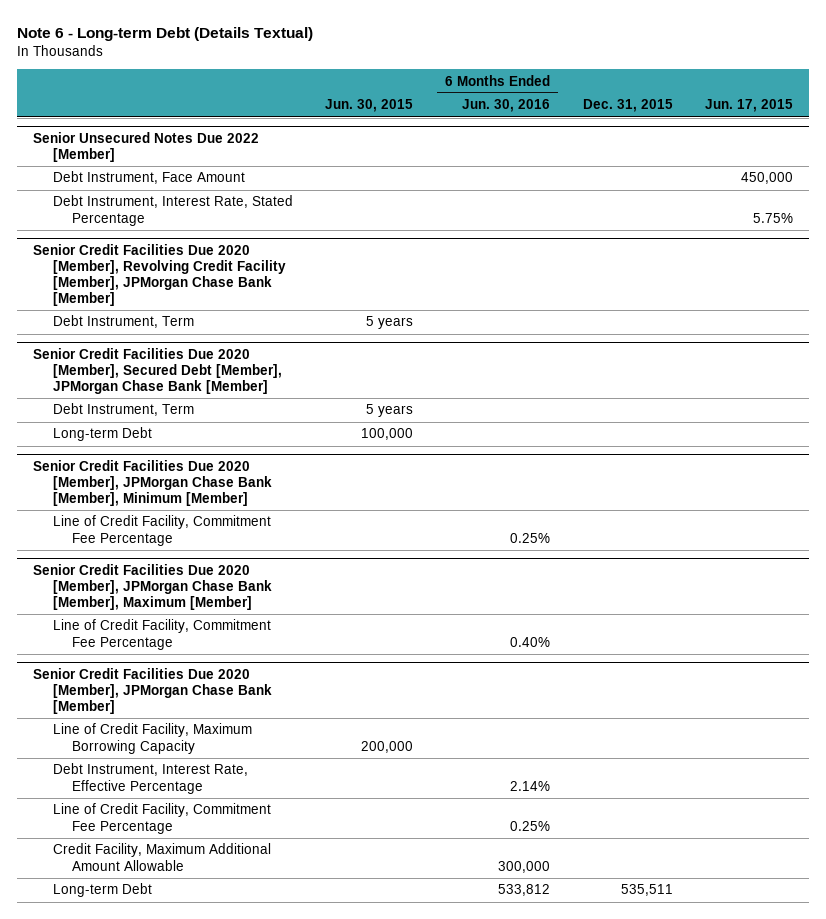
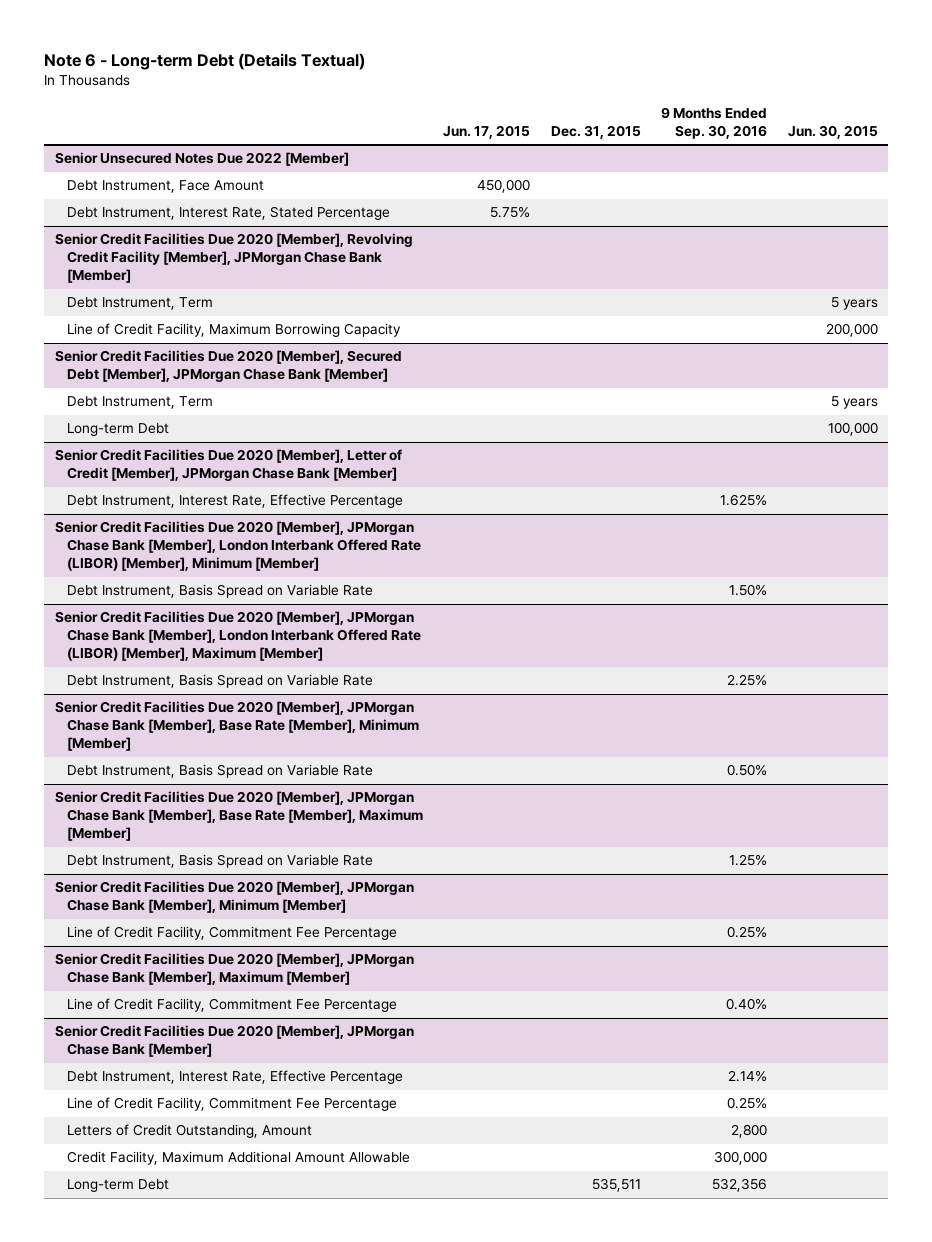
- | Jun. 30, 2015 | 6 Months Ended Jun. 30, 2016 | Dec. 31, 2015 | Jun. 17, 2015
+ | Jun. 17, 2015 | Dec. 31, 2015 | 9 Months Ended Sep. 30, 2016 | Jun. 30, 2015
@ Senior Credit Facilities Due 2020 [Member], Revolving Credit Facility [Member], JPMorgan Chase Bank [Member]
+ Line of Credit Facility, Maximum Borrowing Capacity | | | | 200,000
+ Senior Credit Facilities Due 2020 [Member], Letter of Credit [Member], JPMorgan Chase Bank [Member]
+ Debt Instrument, Interest Rate, Effective Percentage | | | 1.625% |
+ Senior Credit Facilities Due 2020 [Member], JPMorgan Chase Bank [Member], London Interbank Offered Rate (LIBOR) [Member], Minimum [Member]
+ Debt Instrument, Basis Spread on Variable Rate | | | 1.50% |
+ Senior Credit Facilities Due 2020 [Member], JPMorgan Chase Bank [Member], London Interbank Offered Rate (LIBOR) [Member], Maximum [Member]
+ Debt Instrument, Basis Spread on Variable Rate | | | 2.25% |
+ Senior Credit Facilities Due 2020 [Member], JPMorgan Chase Bank [Member], Base Rate [Member], Minimum [Member]
+ Debt Instrument, Basis Spread on Variable Rate | | | 0.50% |
+ Senior Credit Facilities Due 2020 [Member], JPMorgan Chase Bank [Member], Base Rate [Member], Maximum [Member]
+ Debt Instrument, Basis Spread on Variable Rate | | | 1.25% |
@ Senior Credit Facilities Due 2020 [Member], JPMorgan Chase Bank [Member]
- Line of Credit Facility, Maximum Borrowing Capacity | 200,000 | | |
+ Letters of Credit Outstanding, Amount | | | 2,800 |

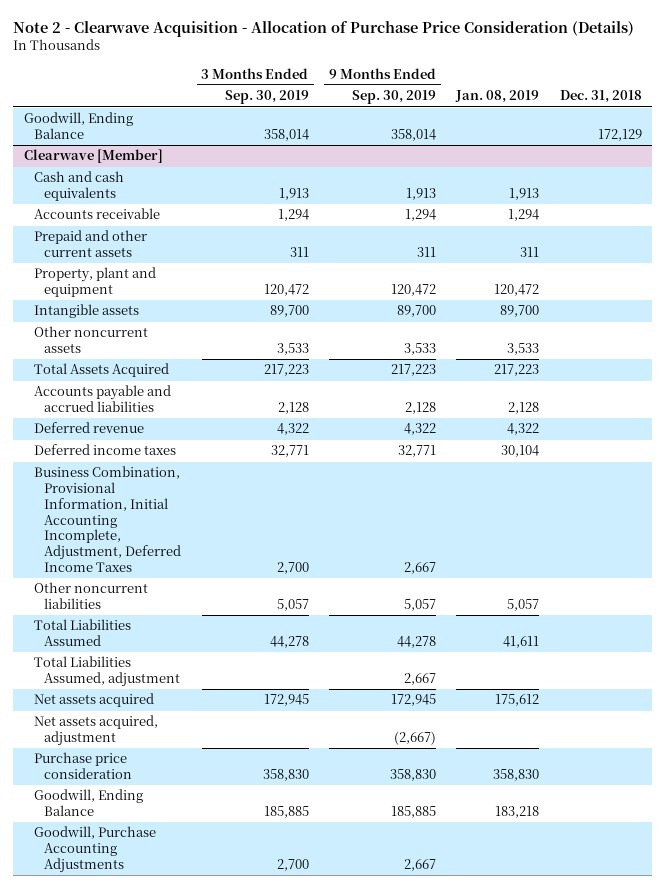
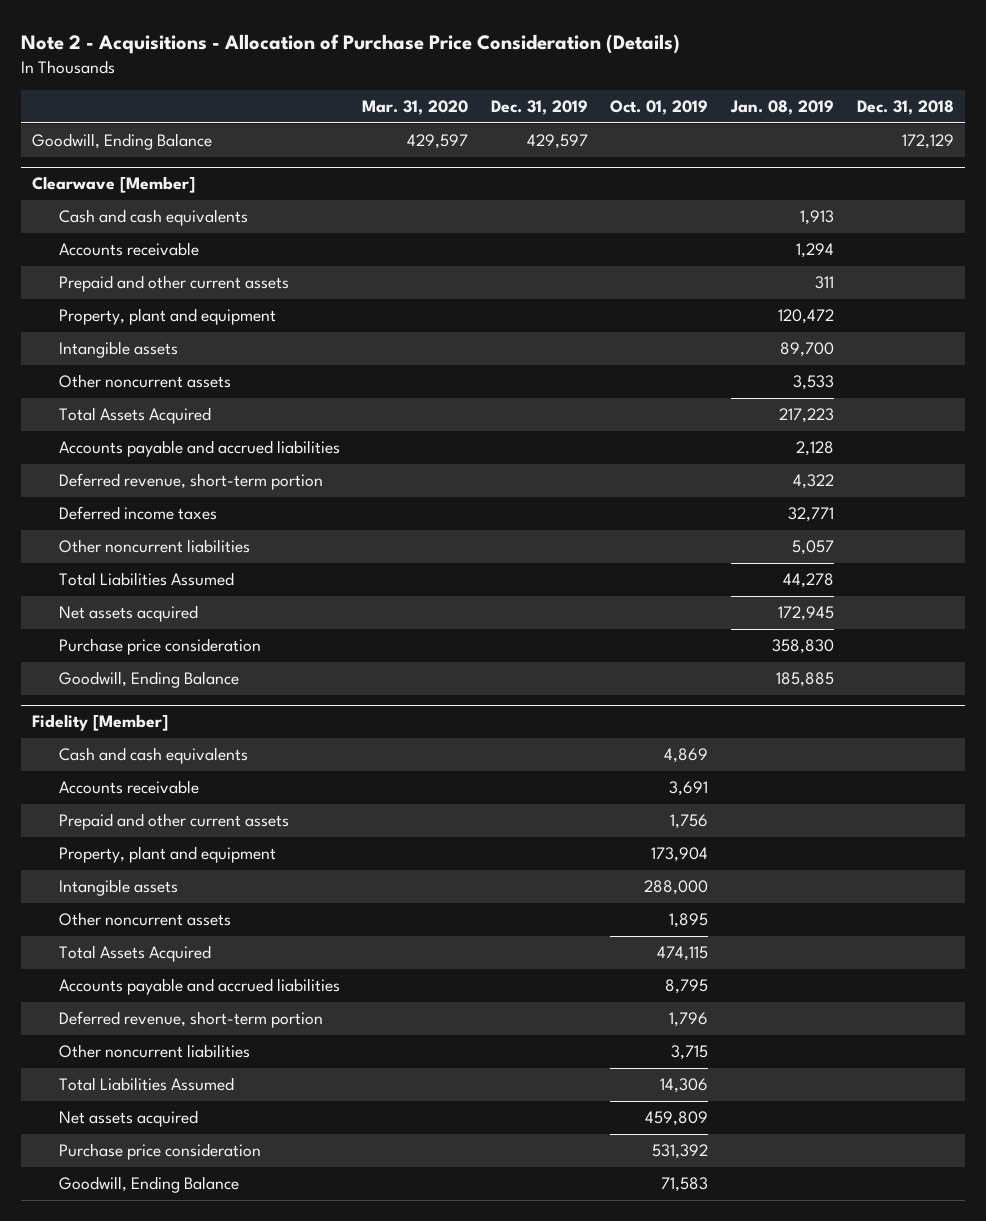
- Note 2 - Clearwave Acquisition - Allocation of Purchase Price Consideration (Details)
+ Note 2 - Acquisitions - Allocation of Purchase Price Consideration (Details)
- | 3 Months Ended Sep. 30, 2019 | 9 Months Ended Sep. 30, 2019 | Jan. 08, 2019 | Dec. 31, 2018
+ | Mar. 31, 2020 | Dec. 31, 2019 | Oct. 01, 2019 | Jan. 08, 2019 | Dec. 31, 2018
@ Clearwave [Member]
- Deferred revenue | 4,322 | 4,322 | 4,322 |
- Deferred income taxes | 32,771 | 32,771 | 30,104 |
- Business Combination, Provisional Information, Initial Accounting Incomplete, Adjustment, Deferred Income Taxes | 2,700 | 2,667 | |
+ Deferred revenue, short-term portion | | | | 4,322 |
+ Deferred income taxes | | | | 32,771 |
- Total Liabilities Assumed | 44,278 | 44,278 | 41,611 |
- Total Liabilities Assumed, adjustment | | 2,667 | |
- Net assets acquired | 172,945 | 172,945 | 175,612 |
- Net assets acquired, adjustment | | (2,667) | |
+ Total Liabilities Assumed | | | | 44,278 |
+ Net assets acquired | | | | 172,945 |
- Goodwill, Ending Balance | 185,885 | 185,885 | 183,218 |
- Goodwill, Purchase Accounting Adjustments | 2,700 | 2,667 | |
+ Goodwill, Ending Balance | | | | 185,885 |
+ Fidelity [Member]
+ Cash and cash equivalents | | | 4,869 | |
+ Accounts receivable | | | 3,691 | |
+ Prepaid and other current assets | | | 1,756 | |
+ Property, plant and equipment | | | 173,904 | |
+ Intangible assets | | | 288,000 | |
+ Other noncurrent assets | | | 1,895 | |
+ Total Assets Acquired | | | 474,115 | |
+ Accounts payable and accrued liabilities | | | 8,795 | |
+ Deferred revenue, short-term portion | | | 1,796 | |
+ Other noncurrent liabilities | | | 3,715 | |
+ Total Liabilities Assumed | | | 14,306 | |
+ Net assets acquired | | | 459,809 | |
+ Purchase price consideration | | | 531,392 | |
+ Goodwill, Ending Balance | | | 71,583 | |

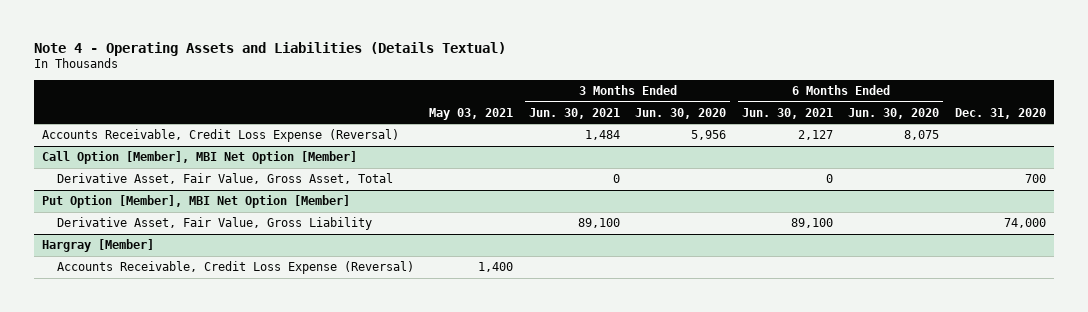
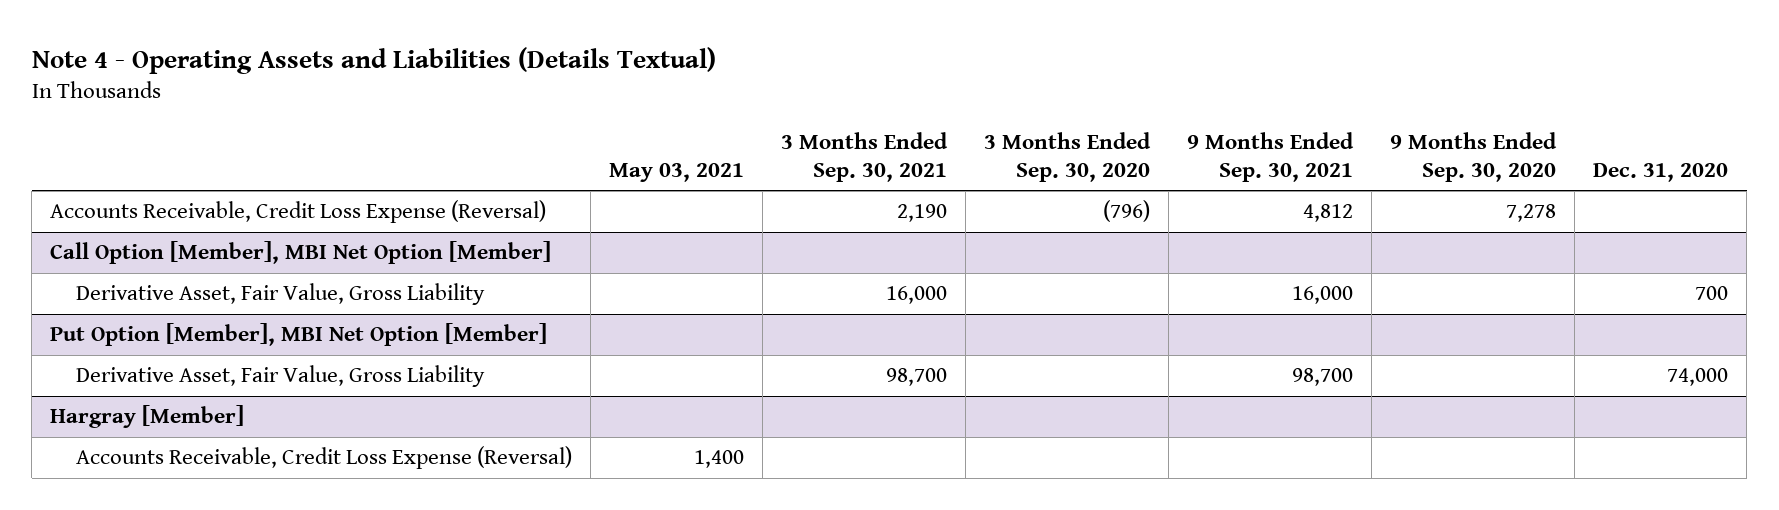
- | May 03, 2021 | 3 Months Ended Jun. 30, 2021 | 3 Months Ended Jun. 30, 2020 | 6 Months Ended Jun. 30, 2021 | 6 Months Ended Jun. 30, 2020 | Dec. 31, 2020
+ | May 03, 2021 | 3 Months Ended Sep. 30, 2021 | 3 Months Ended Sep. 30, 2020 | 9 Months Ended Sep. 30, 2021 | 9 Months Ended Sep. 30, 2020 | Dec. 31, 2020
@ Call Option [Member], MBI Net Option [Member]
- Derivative Asset, Fair Value, Gross Asset, Total | | 0 | | 0 | | 700
+ Derivative Asset, Fair Value, Gross Liability | | 16,000 | | 16,000 | | 700

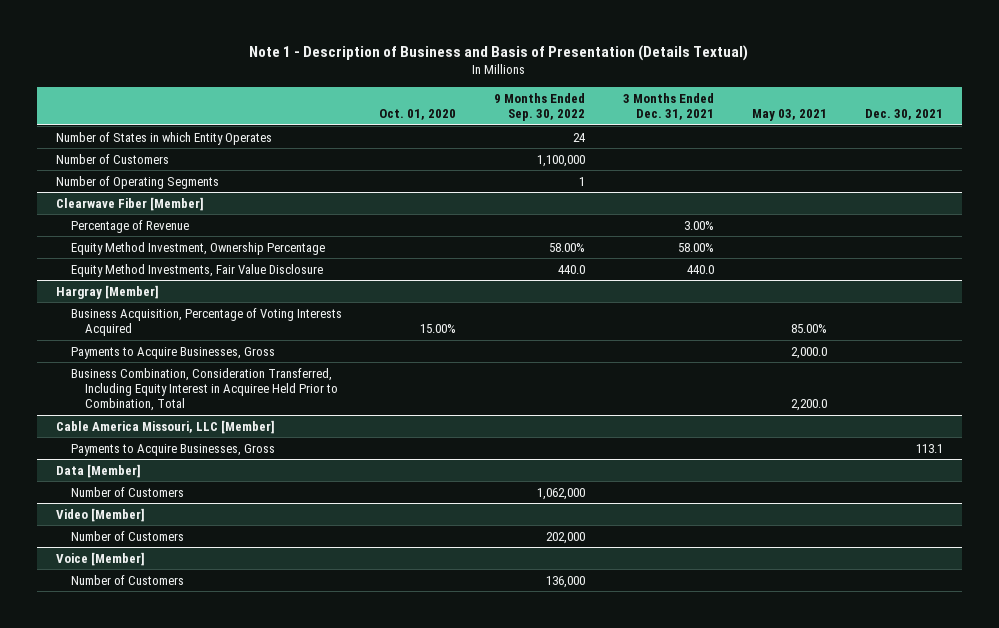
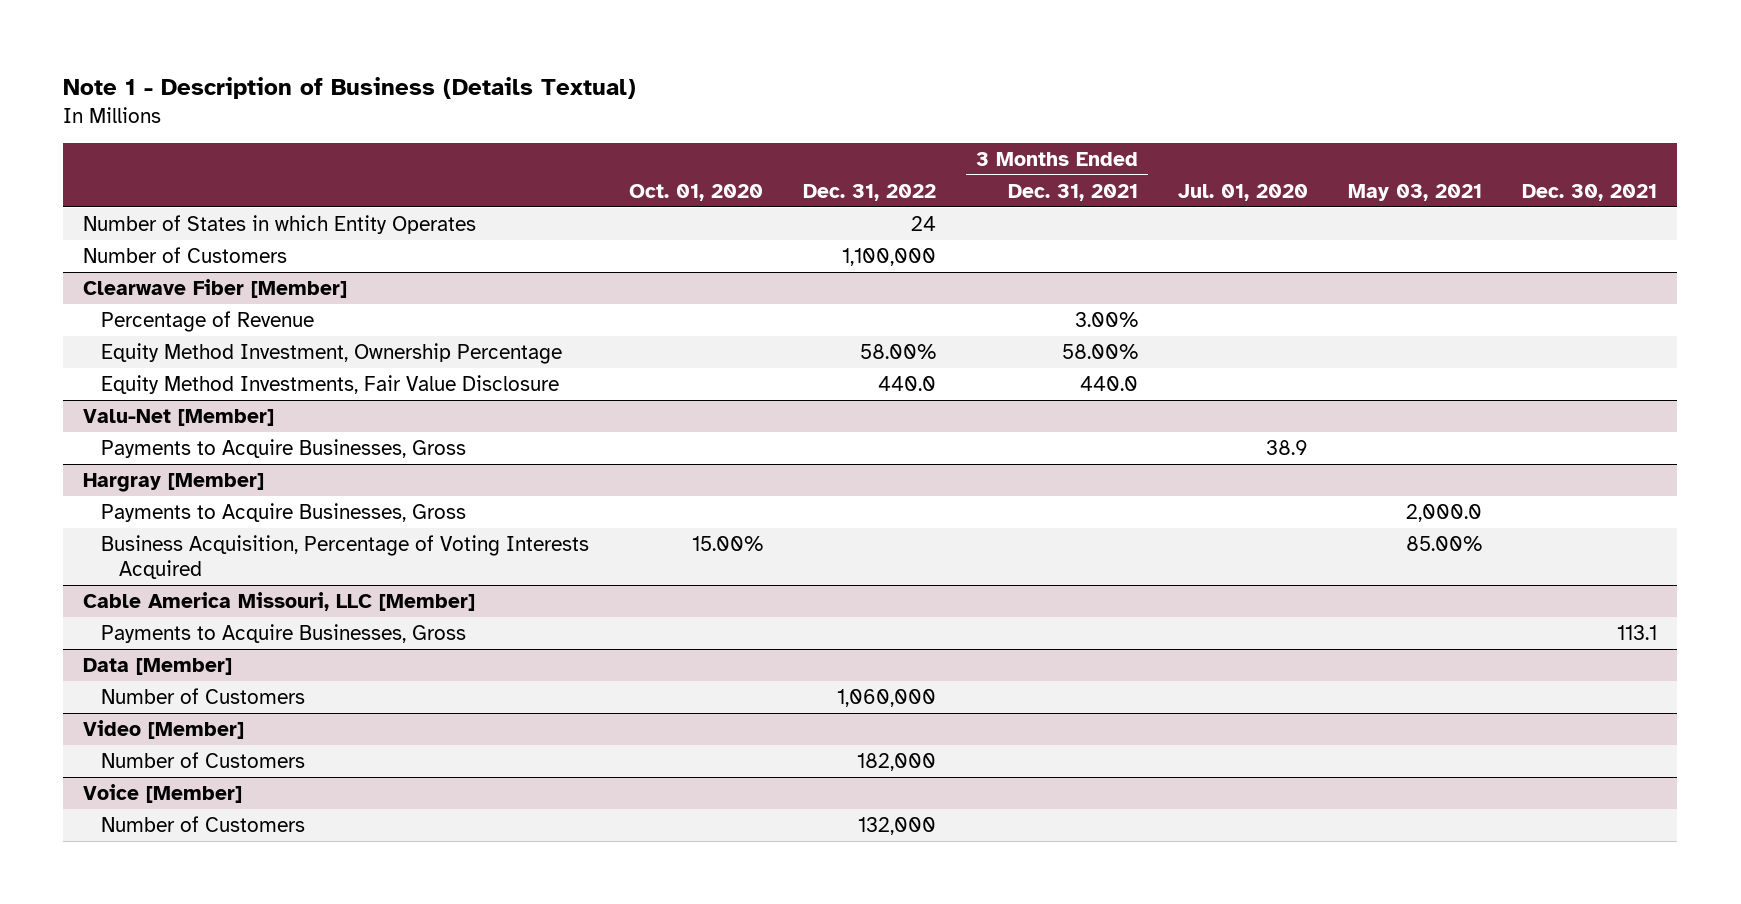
- Note 1 - Description of Business and Basis of Presentation (Details Textual)
+ Note 1 - Description of Business (Details Textual)
- | Oct. 01, 2020 | 9 Months Ended Sep. 30, 2022 | 3 Months Ended Dec. 31, 2021 | May 03, 2021 | Dec. 30, 2021
+ | Oct. 01, 2020 | Dec. 31, 2022 | 3 Months Ended Dec. 31, 2021 | Jul. 01, 2020 | May 03, 2021 | Dec. 30, 2021
- Number of Operating Segments | | 1 | | |
+ Valu-Net [Member]
+ Payments to Acquire Businesses, Gross | | | | 38.9 | |
@ Hargray [Member]
- Business Combination, Consideration Transferred, Including Equity Interest in Acquiree Held Prior to Combination, Total | | | | 2,200.0 |
moved down: Business Acquisition, Percentage of Voting Interests Acquired | 15.00% | | | | 85.00% |

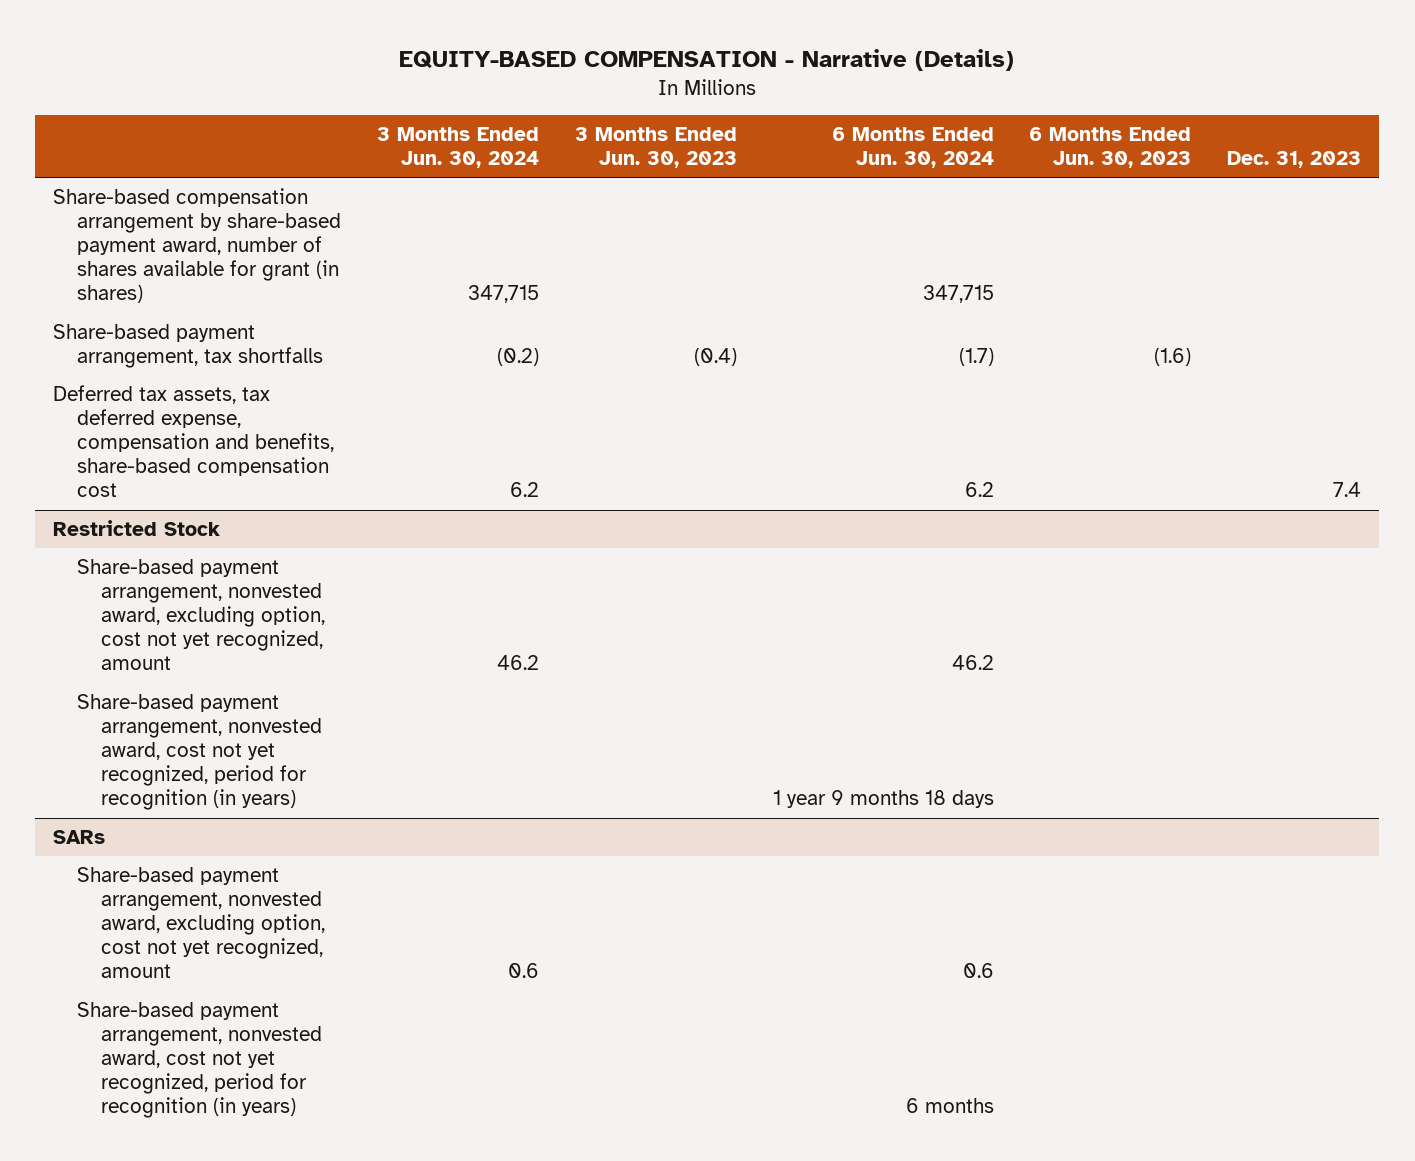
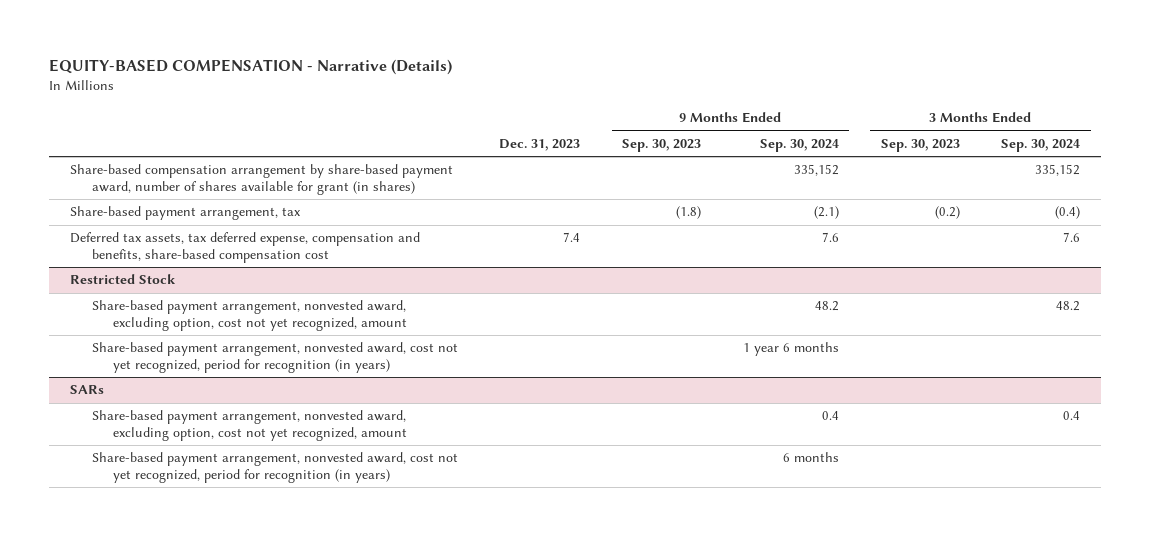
- | 3 Months Ended Jun. 30, 2024 | 3 Months Ended Jun. 30, 2023 | 6 Months Ended Jun. 30, 2024 | 6 Months Ended Jun. 30, 2023 | Dec. 31, 2023
+ | Dec. 31, 2023 | 9 Months Ended Sep. 30, 2023 | 9 Months Ended Sep. 30, 2024 | 3 Months Ended Sep. 30, 2023 | 3 Months Ended Sep. 30, 2024
- Share-based payment arrangement, tax shortfalls | (0.2) | (0.4) | (1.7) | (1.6) |
+ Share-based payment arrangement, tax | | (1.8) | (2.1) | (0.2) | (0.4)

